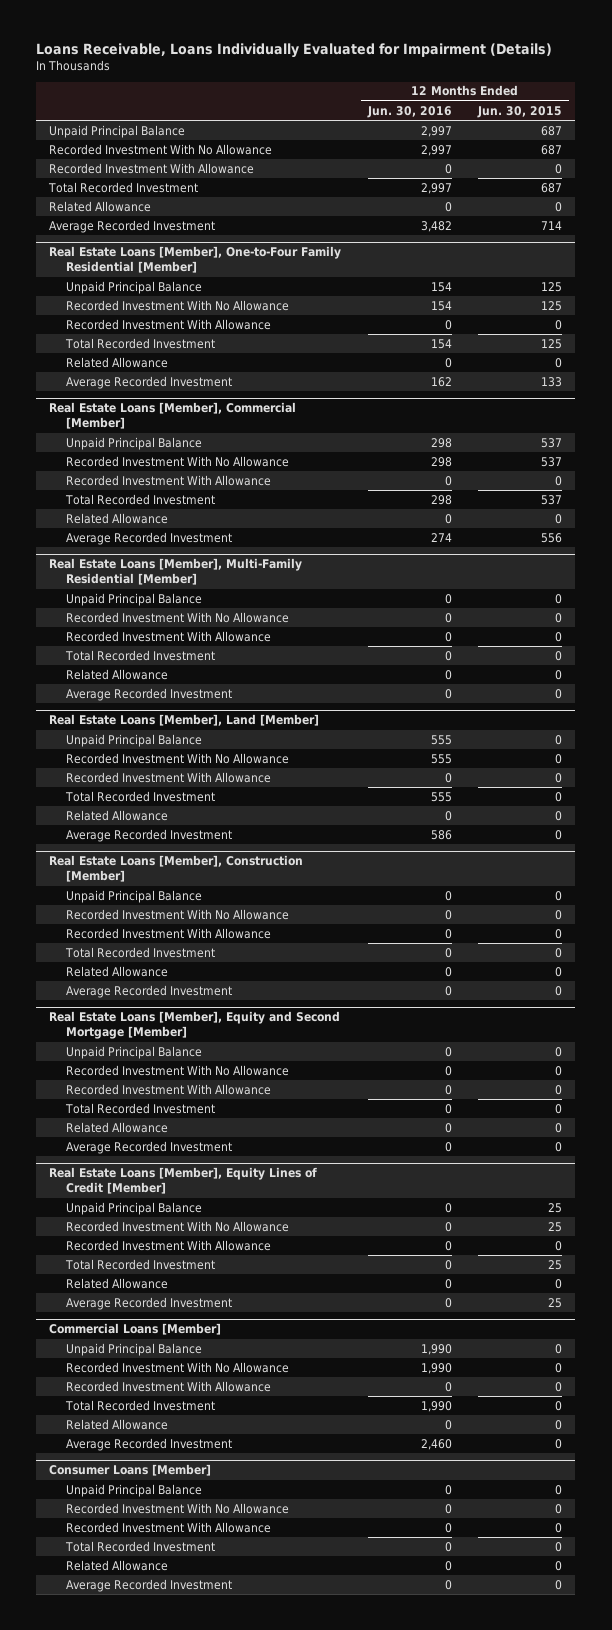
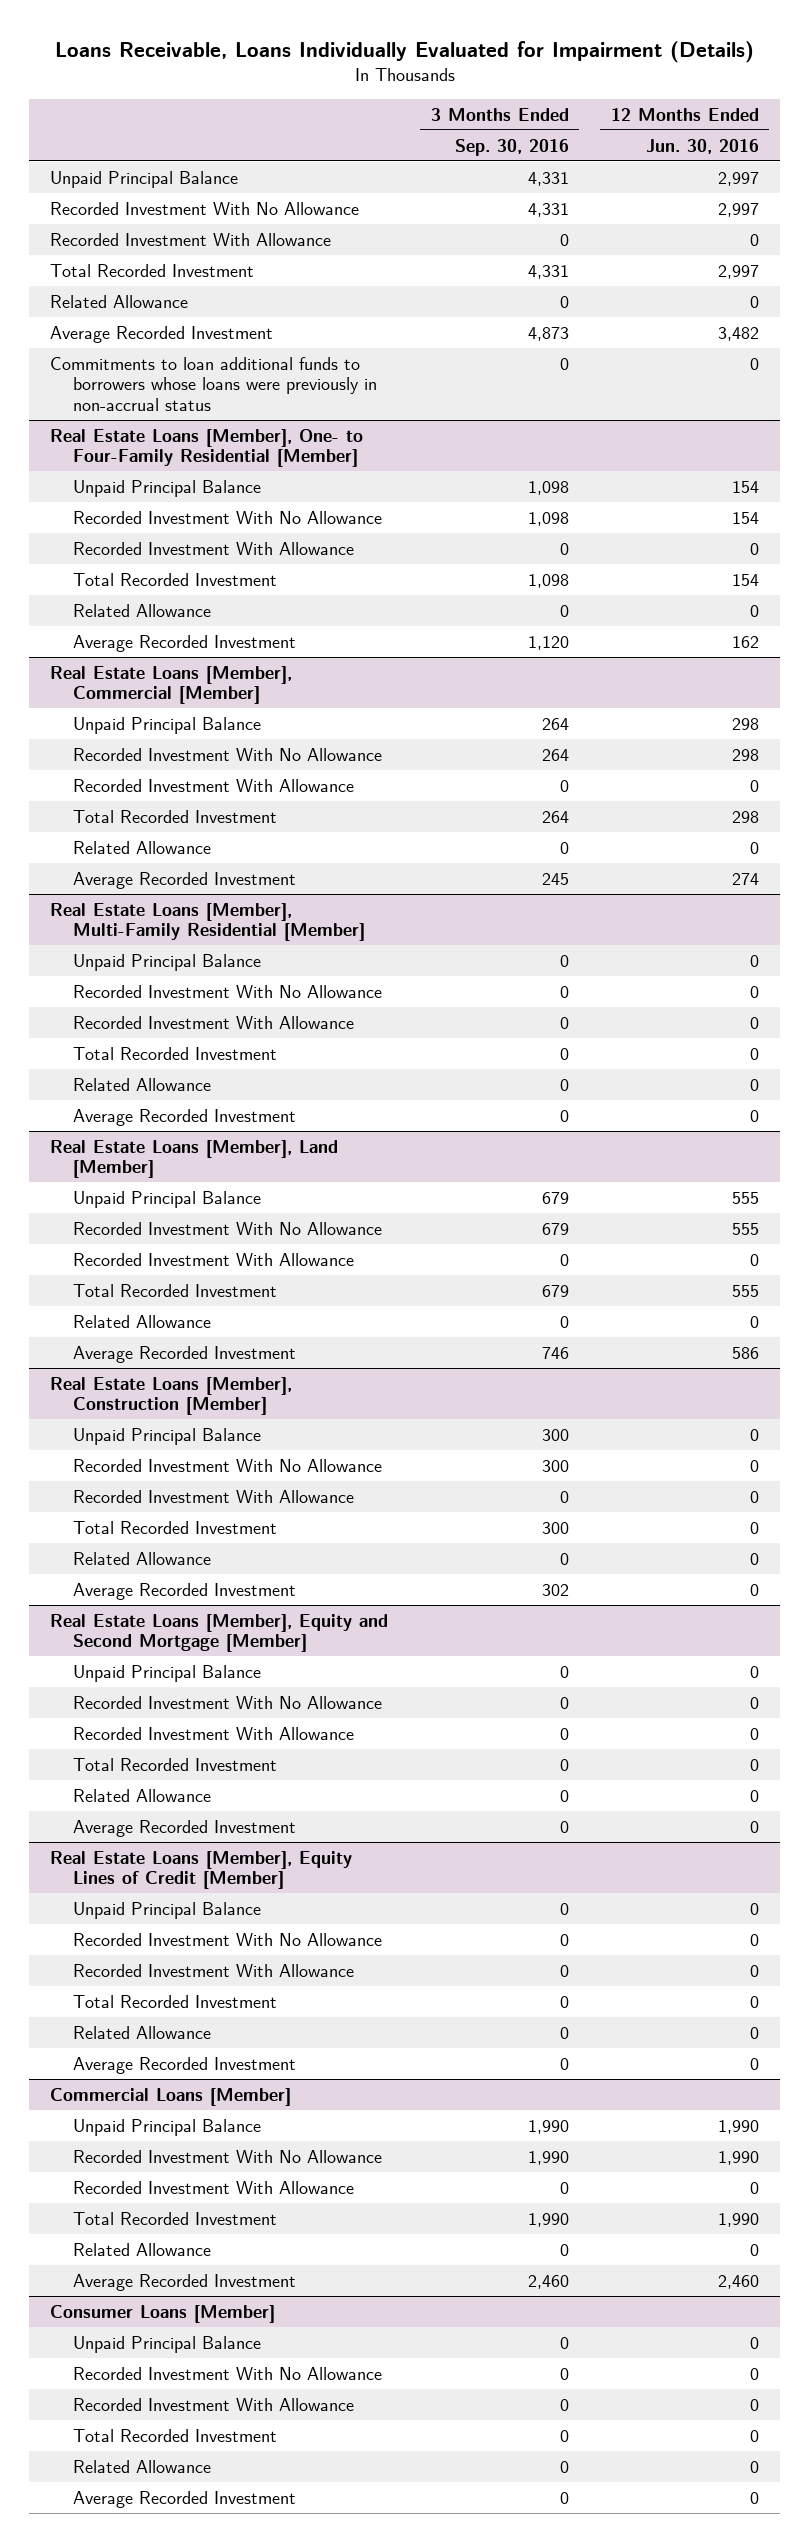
- | 12 Months Ended Jun. 30, 2016 | 12 Months Ended Jun. 30, 2015
+ | 3 Months Ended Sep. 30, 2016 | 12 Months Ended Jun. 30, 2016
- Real Estate Loans [Member], One-to-Four Family Residential [Member]
+ Commitments to loan additional funds to borrowers whose loans were previously in non-accrual status | 0 | 0
+ Real Estate Loans [Member], One- to Four-Family Residential [Member]

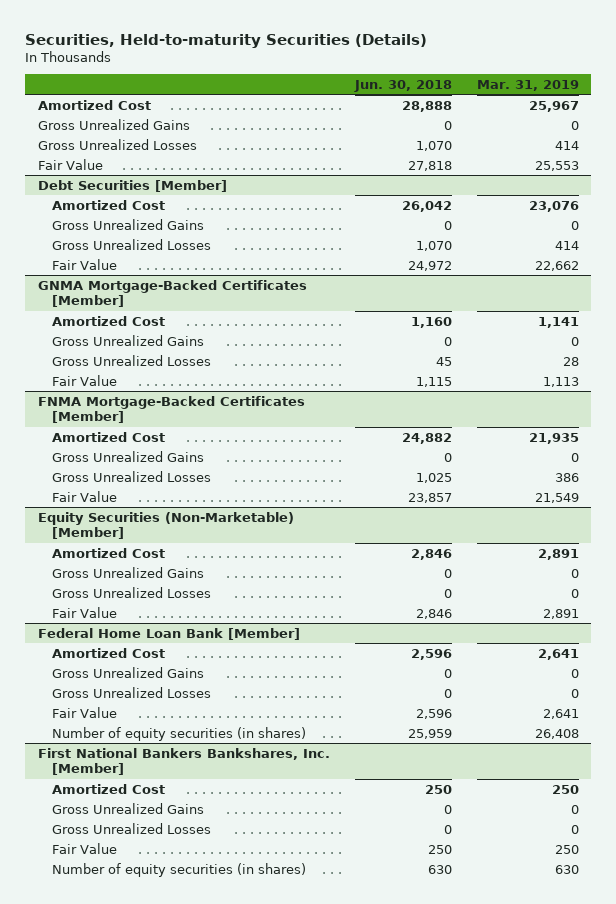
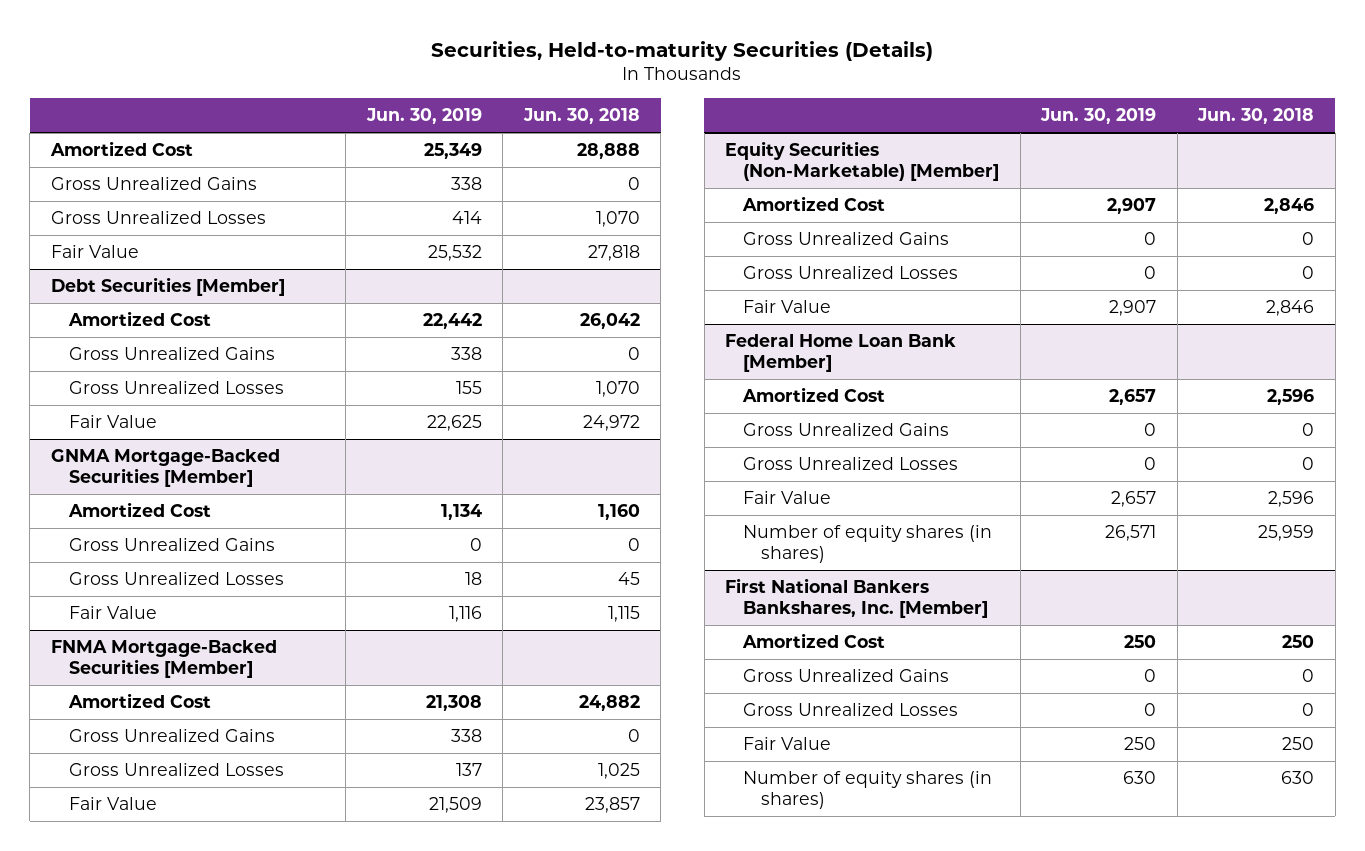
- | Jun. 30, 2018 | Mar. 31, 2019
+ | Jun. 30, 2019 | Jun. 30, 2018
- GNMA Mortgage-Backed Certificates [Member]
+ GNMA Mortgage-Backed Securities [Member]
- FNMA Mortgage-Backed Certificates [Member]
+ FNMA Mortgage-Backed Securities [Member]
@ Federal Home Loan Bank [Member]
- Number of equity securities (in shares) | 25,959 | 26,408
+ Number of equity shares (in shares) | 26,571 | 25,959
@ First National Bankers Bankshares, Inc. [Member]
- Number of equity securities (in shares) | 630 | 630
+ Number of equity shares (in shares) | 630 | 630

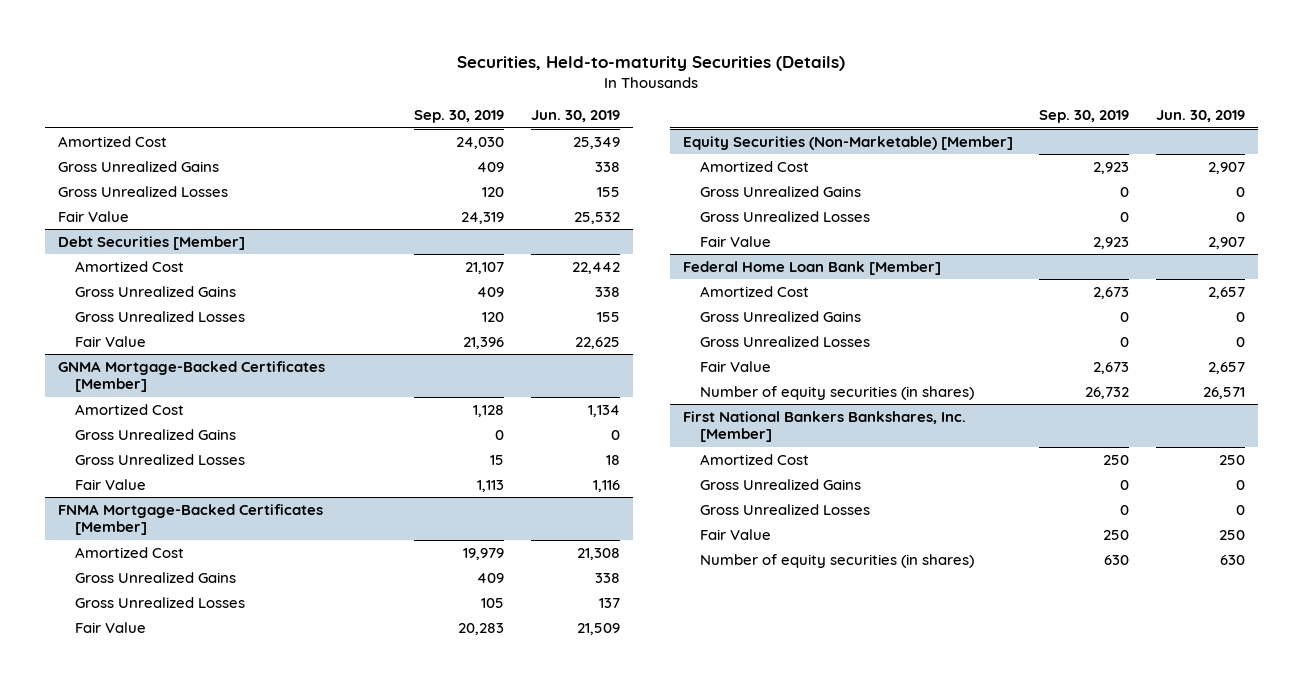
- | Jun. 30, 2019 | Jun. 30, 2018
+ | Sep. 30, 2019 | Jun. 30, 2019
- Gross Unrealized Losses | 414 | 1,070
+ Gross Unrealized Losses | 120 | 155
- GNMA Mortgage-Backed Securities [Member]
+ GNMA Mortgage-Backed Certificates [Member]
- FNMA Mortgage-Backed Securities [Member]
+ FNMA Mortgage-Backed Certificates [Member]
@ Federal Home Loan Bank [Member]
- Number of equity shares (in shares) | 26,571 | 25,959
+ Number of equity securities (in shares) | 26,732 | 26,571
@ First National Bankers Bankshares, Inc. [Member]
- Number of equity shares (in shares) | 630 | 630
+ Number of equity securities (in shares) | 630 | 630

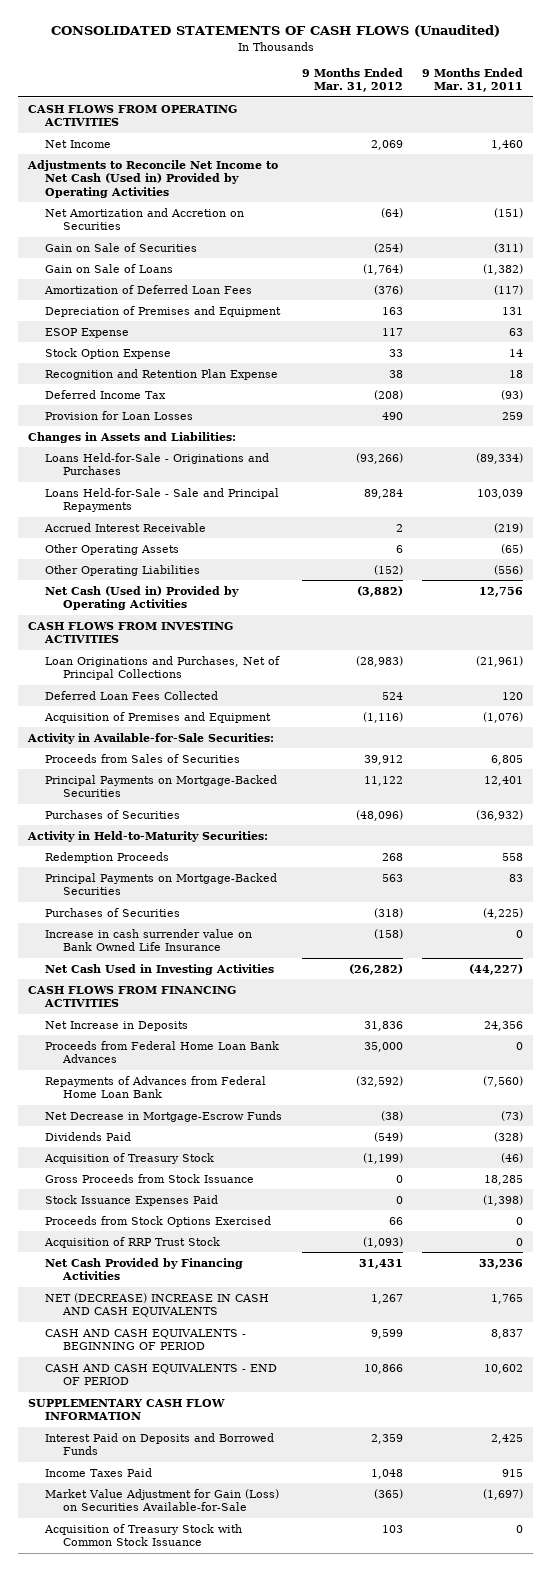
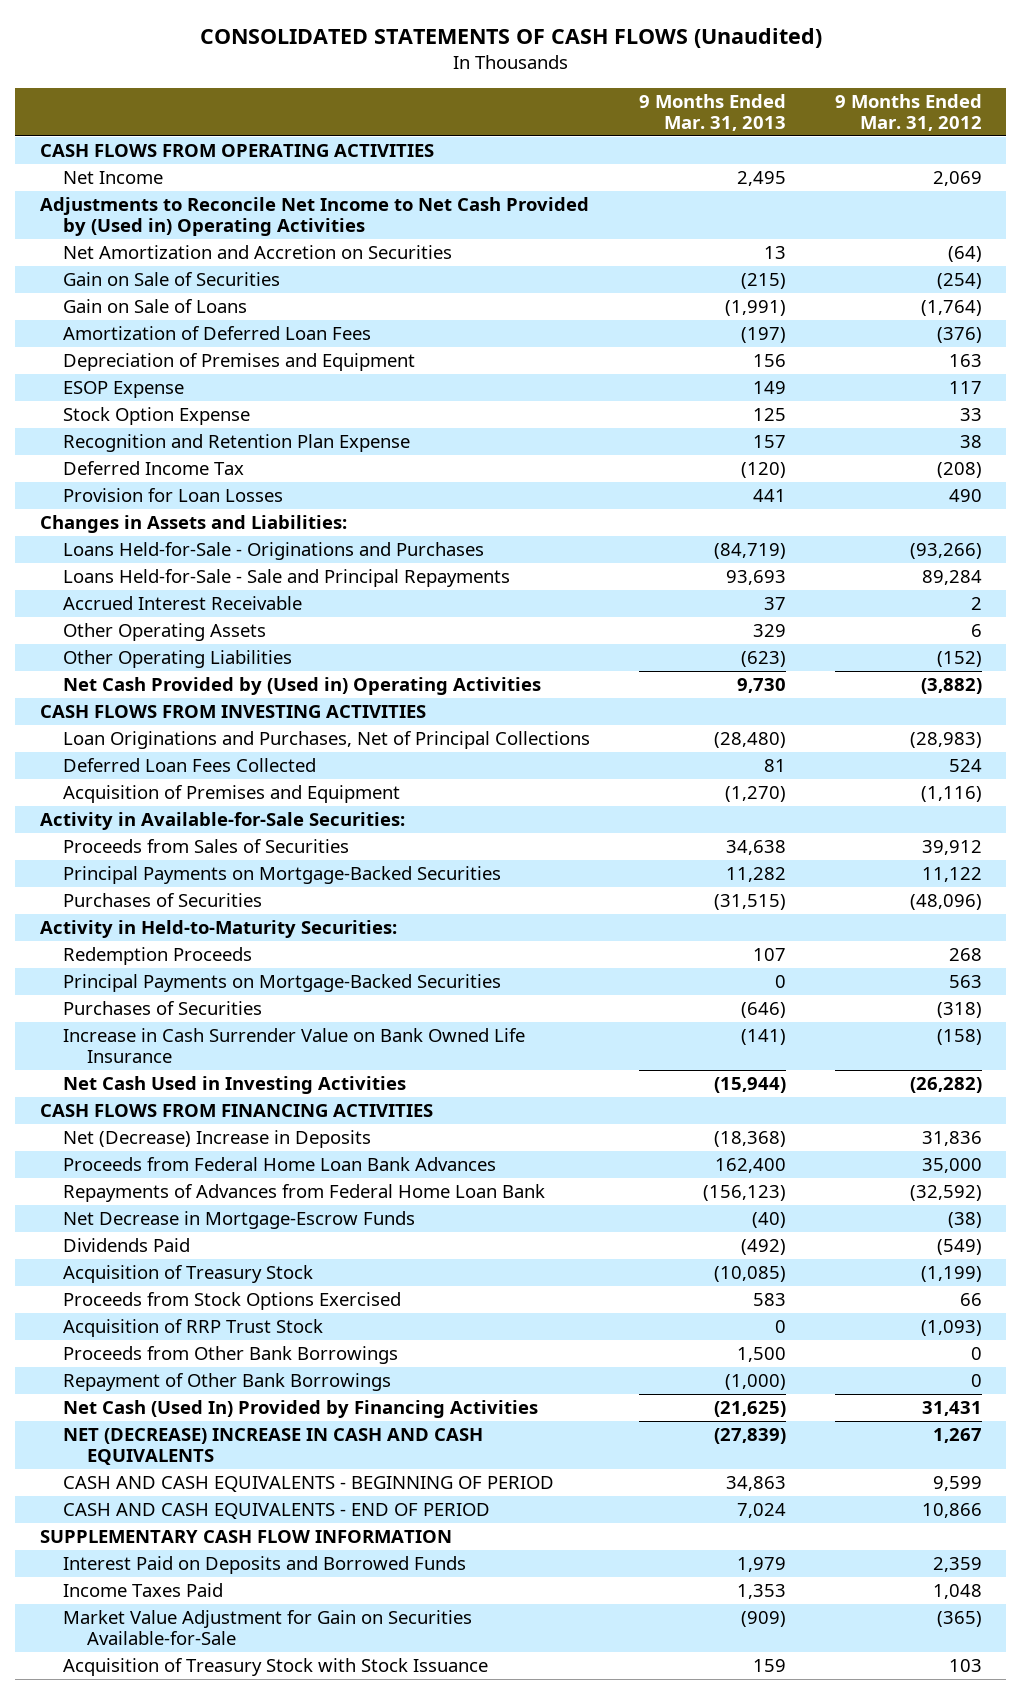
- | 9 Months Ended Mar. 31, 2012 | 9 Months Ended Mar. 31, 2011
+ | 9 Months Ended Mar. 31, 2013 | 9 Months Ended Mar. 31, 2012
- Adjustments to Reconcile Net Income to Net Cash (Used in) Provided by Operating Activities
+ Adjustments to Reconcile Net Income to Net Cash Provided by (Used in) Operating Activities
- Net Cash (Used in) Provided by Operating Activities | (3,882) | 12,756
+ Net Cash Provided by (Used in) Operating Activities | 9,730 | (3,882)
- Increase in cash surrender value on Bank Owned Life Insurance | (158) | 0
+ Increase in Cash Surrender Value on Bank Owned Life Insurance | (141) | (158)
- Net Increase in Deposits | 31,836 | 24,356
+ Net (Decrease) Increase in Deposits | (18,368) | 31,836
- Gross Proceeds from Stock Issuance | 0 | 18,285
- Stock Issuance Expenses Paid | 0 | (1,398)
- Net Cash Provided by Financing Activities | 31,431 | 33,236
+ Proceeds from Other Bank Borrowings | 1,500 | 0
+ Repayment of Other Bank Borrowings | (1,000) | 0
+ Net Cash (Used In) Provided by Financing Activities | (21,625) | 31,431
- Market Value Adjustment for Gain (Loss) on Securities Available-for-Sale | (365) | (1,697)
- Acquisition of Treasury Stock with Common Stock Issuance | 103 | 0
+ Market Value Adjustment for Gain on Securities Available-for-Sale | (909) | (365)
+ Acquisition of Treasury Stock with Stock Issuance | 159 | 103

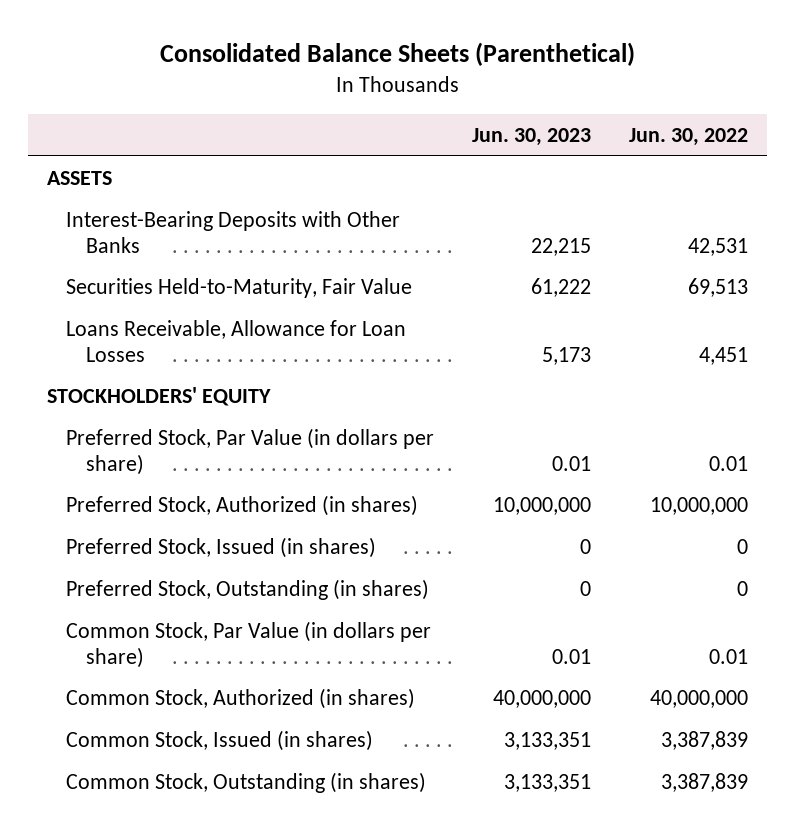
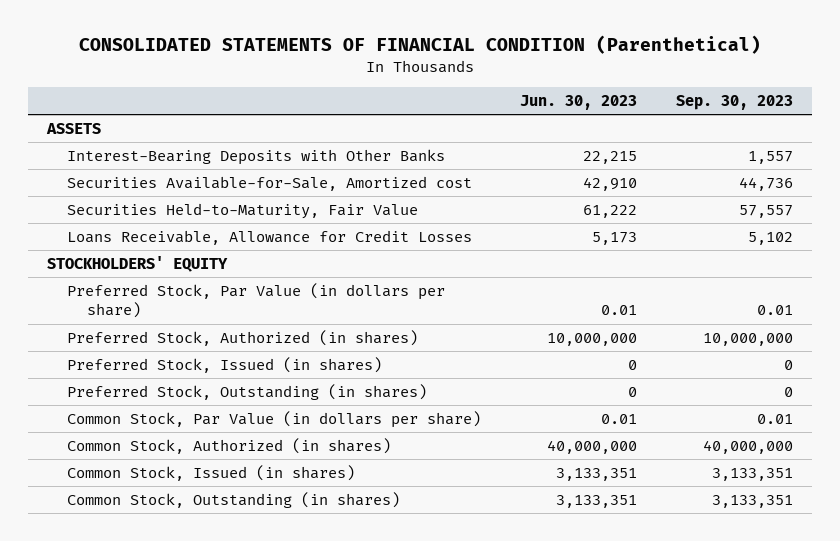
- Consolidated Balance Sheets (Parenthetical)
+ CONSOLIDATED STATEMENTS OF FINANCIAL CONDITION (Parenthetical)
- | Jun. 30, 2023 | Jun. 30, 2022
+ | Jun. 30, 2023 | Sep. 30, 2023
+ Securities Available-for-Sale, Amortized cost | 42,910 | 44,736
- Loans Receivable, Allowance for Loan Losses | 5,173 | 4,451
+ Loans Receivable, Allowance for Credit Losses | 5,173 | 5,102

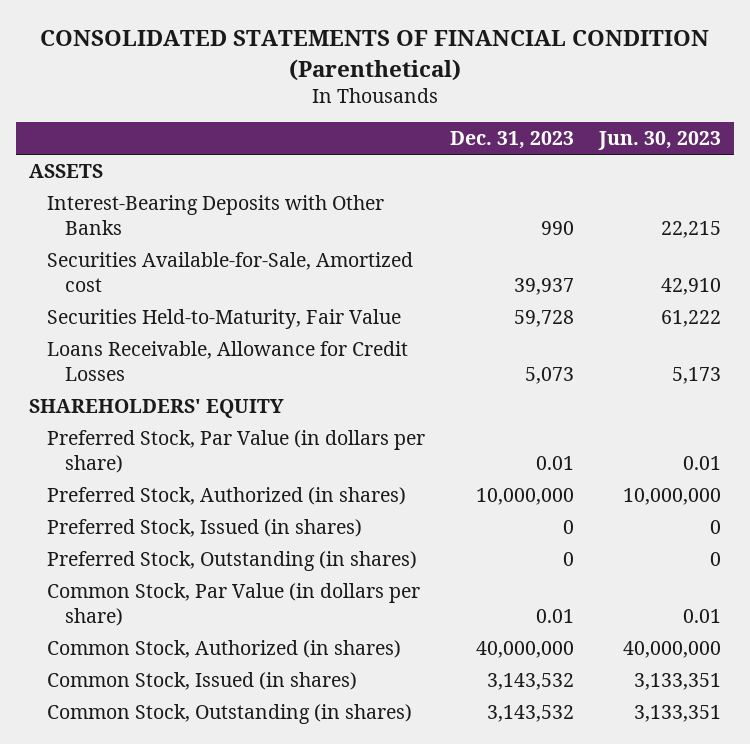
- | Jun. 30, 2023 | Sep. 30, 2023
+ | Dec. 31, 2023 | Jun. 30, 2023
- STOCKHOLDERS' EQUITY
+ SHAREHOLDERS' EQUITY

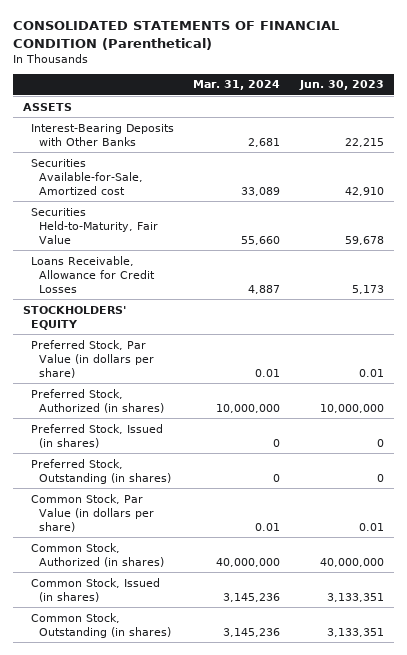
- | Dec. 31, 2023 | Jun. 30, 2023
+ | Mar. 31, 2024 | Jun. 30, 2023
- Securities Held-to-Maturity, Fair Value | 59,728 | 61,222
+ Securities Held-to-Maturity, Fair Value | 55,660 | 59,678
- SHAREHOLDERS' EQUITY
+ STOCKHOLDERS' EQUITY

